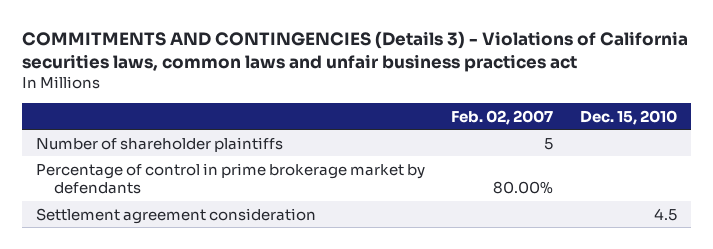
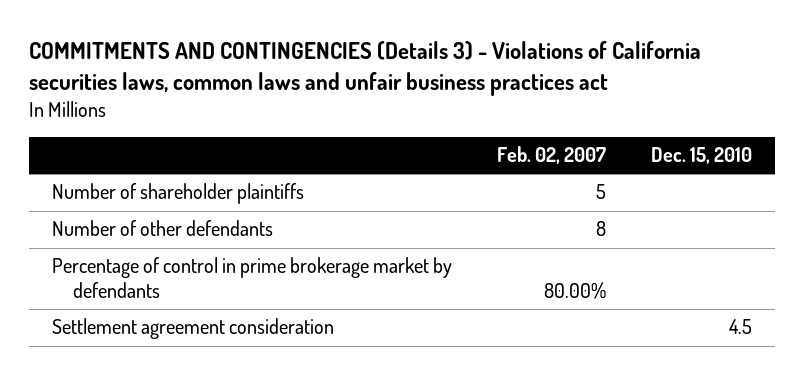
+ Number of other defendants | 8 |

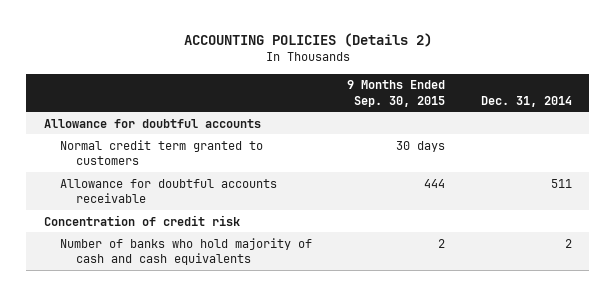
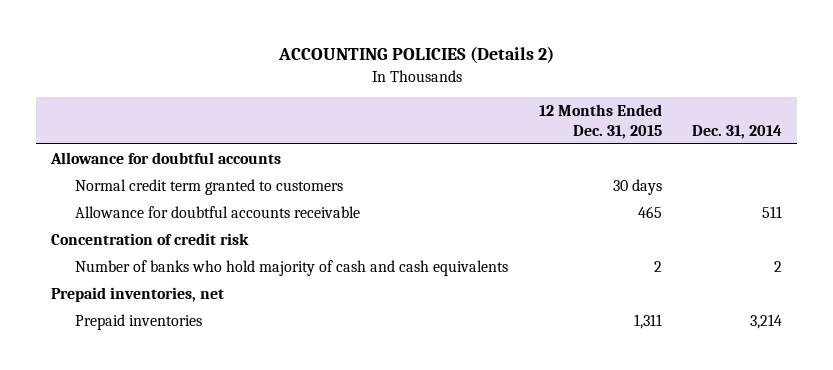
- | 9 Months Ended Sep. 30, 2015 | Dec. 31, 2014
+ | 12 Months Ended Dec. 31, 2015 | Dec. 31, 2014
+ Prepaid inventories, net
+ Prepaid inventories | 1,311 | 3,214

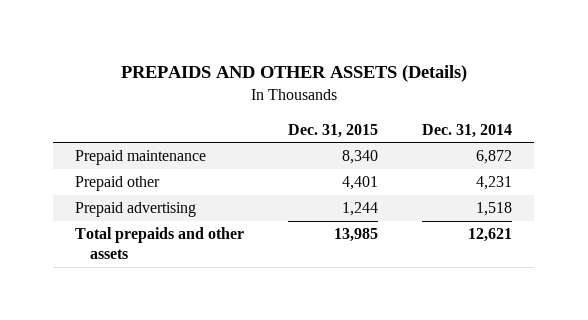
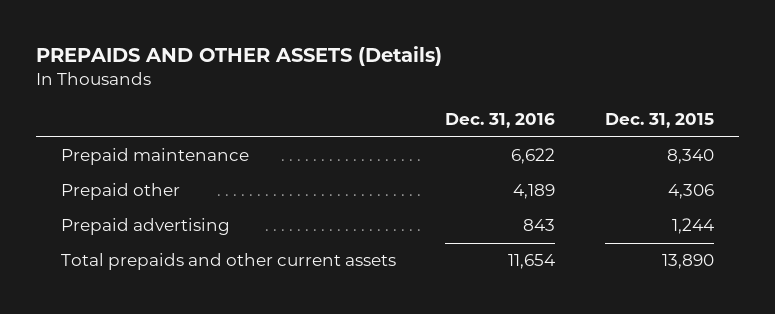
- | Dec. 31, 2015 | Dec. 31, 2014
+ | Dec. 31, 2016 | Dec. 31, 2015
- Prepaid other | 4,401 | 4,231
+ Prepaid other | 4,189 | 4,306
- Total prepaids and other assets | 13,985 | 12,621
+ Total prepaids and other current assets | 11,654 | 13,890

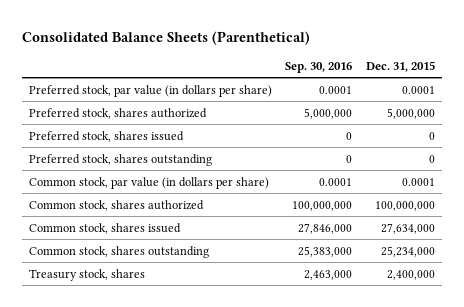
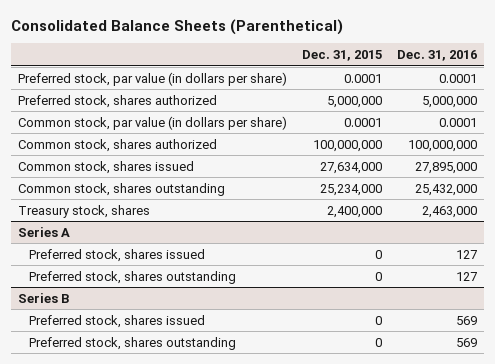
- | Sep. 30, 2016 | Dec. 31, 2015
+ | Dec. 31, 2015 | Dec. 31, 2016
- Preferred stock, shares issued | 0 | 0
- Preferred stock, shares outstanding | 0 | 0
+ Series A
+ Preferred stock, shares issued | 0 | 127
+ Preferred stock, shares outstanding | 0 | 127
+ Series B
+ Preferred stock, shares issued | 0 | 569
+ Preferred stock, shares outstanding | 0 | 569

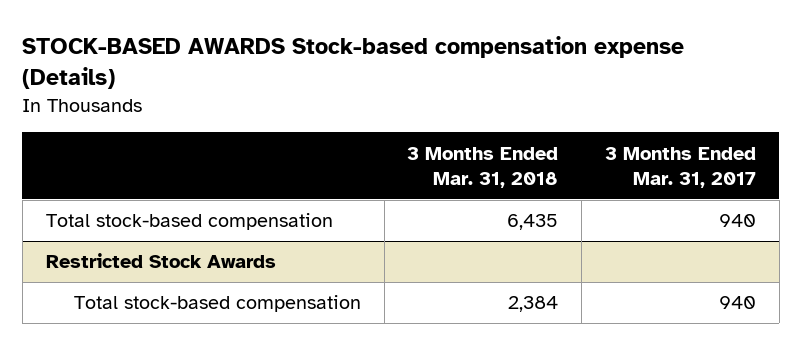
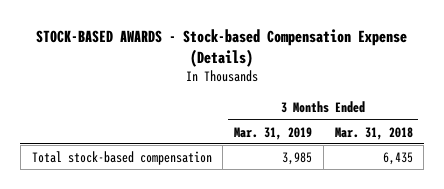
- STOCK-BASED AWARDS Stock-based compensation expense (Details)
+ STOCK-BASED AWARDS - Stock-based Compensation Expense (Details)
- | 3 Months Ended Mar. 31, 2018 | 3 Months Ended Mar. 31, 2017
+ | 3 Months Ended Mar. 31, 2019 | 3 Months Ended Mar. 31, 2018
- Restricted Stock Awards
- Total stock-based compensation | 2,384 | 940

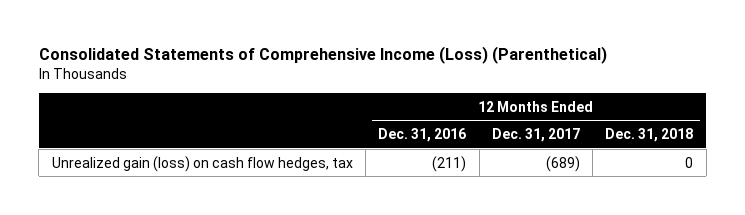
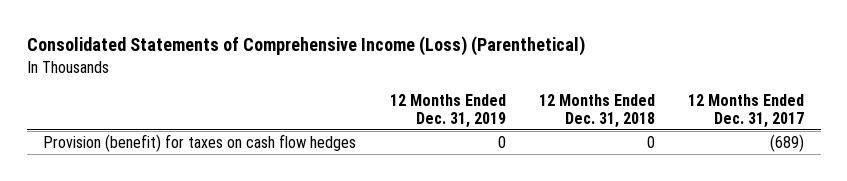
- | 12 Months Ended Dec. 31, 2016 | 12 Months Ended Dec. 31, 2017 | 12 Months Ended Dec. 31, 2018
+ | 12 Months Ended Dec. 31, 2019 | 12 Months Ended Dec. 31, 2018 | 12 Months Ended Dec. 31, 2017
- Unrealized gain (loss) on cash flow hedges, tax | (211) | (689) | 0
+ Provision (benefit) for taxes on cash flow hedges | 0 | 0 | (689)

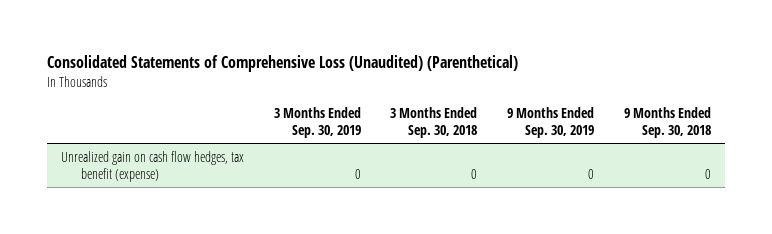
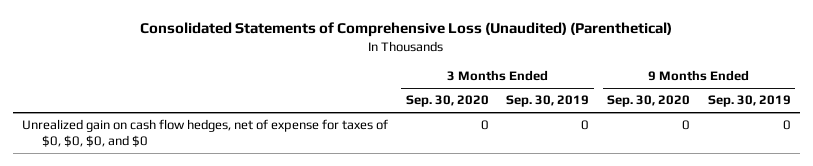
- | 3 Months Ended Sep. 30, 2019 | 3 Months Ended Sep. 30, 2018 | 9 Months Ended Sep. 30, 2019 | 9 Months Ended Sep. 30, 2018
+ | 3 Months Ended Sep. 30, 2020 | 3 Months Ended Sep. 30, 2019 | 9 Months Ended Sep. 30, 2020 | 9 Months Ended Sep. 30, 2019
- Unrealized gain on cash flow hedges, tax benefit (expense) | 0 | 0 | 0 | 0
+ Unrealized gain on cash flow hedges, net of expense for taxes of $0, $0, $0, and $0 | 0 | 0 | 0 | 0

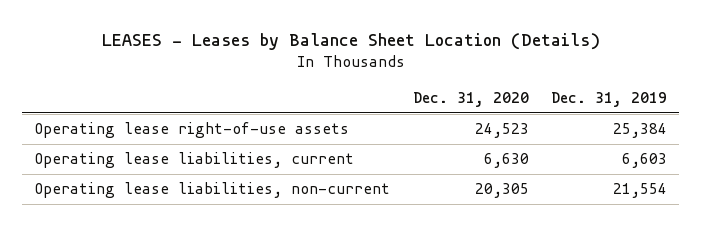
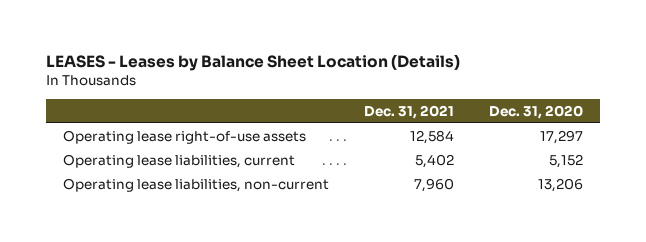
- | Dec. 31, 2020 | Dec. 31, 2019
+ | Dec. 31, 2021 | Dec. 31, 2020
- Operating lease right-of-use assets | 24,523 | 25,384
- Operating lease liabilities, current | 6,630 | 6,603
- Operating lease liabilities, non-current | 20,305 | 21,554
+ Operating lease right-of-use assets | 12,584 | 17,297
+ Operating lease liabilities, current | 5,402 | 5,152
+ Operating lease liabilities, non-current | 7,960 | 13,206

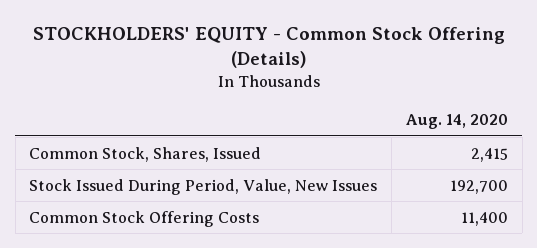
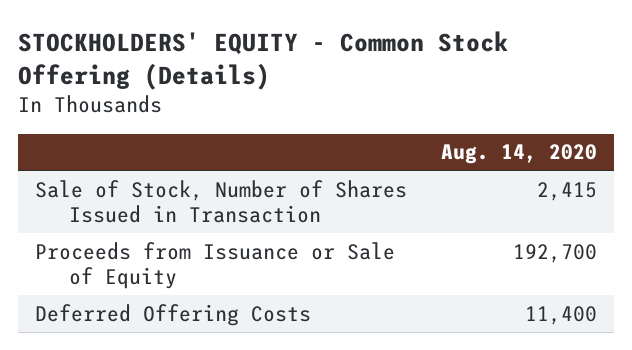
- Common Stock, Shares, Issued | 2,415
- Stock Issued During Period, Value, New Issues | 192,700
- Common Stock Offering Costs | 11,400
+ Sale of Stock, Number of Shares Issued in Transaction | 2,415
+ Proceeds from Issuance or Sale of Equity | 192,700
+ Deferred Offering Costs | 11,400

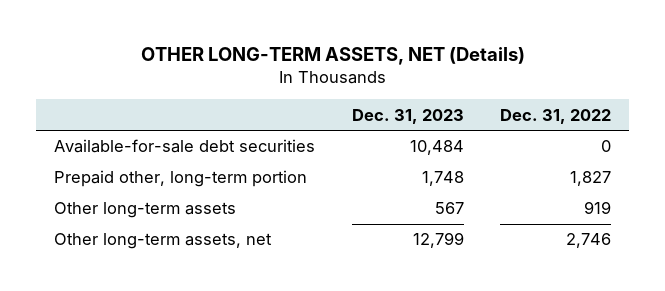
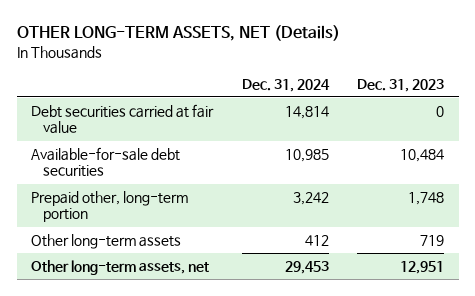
- | Dec. 31, 2023 | Dec. 31, 2022
+ | Dec. 31, 2024 | Dec. 31, 2023
+ Debt securities carried at fair value | 14,814 | 0
- Other long-term assets | 567 | 919
- Other long-term assets, net | 12,799 | 2,746
+ Other long-term assets | 412 | 719
+ Other long-term assets, net | 29,453 | 12,951

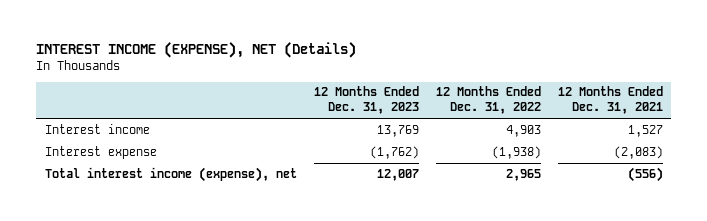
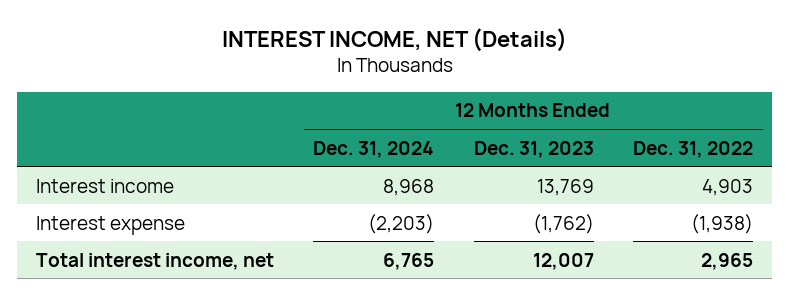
- INTEREST INCOME (EXPENSE), NET (Details)
+ INTEREST INCOME, NET (Details)
- | 12 Months Ended Dec. 31, 2023 | 12 Months Ended Dec. 31, 2022 | 12 Months Ended Dec. 31, 2021
+ | 12 Months Ended Dec. 31, 2024 | 12 Months Ended Dec. 31, 2023 | 12 Months Ended Dec. 31, 2022
- Total interest income (expense), net | 12,007 | 2,965 | (556)
+ Total interest income, net | 6,765 | 12,007 | 2,965

